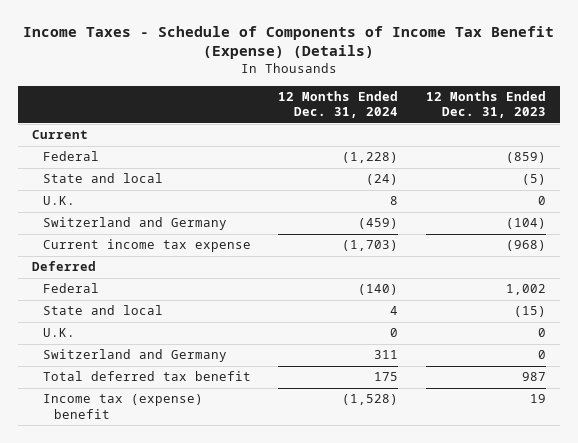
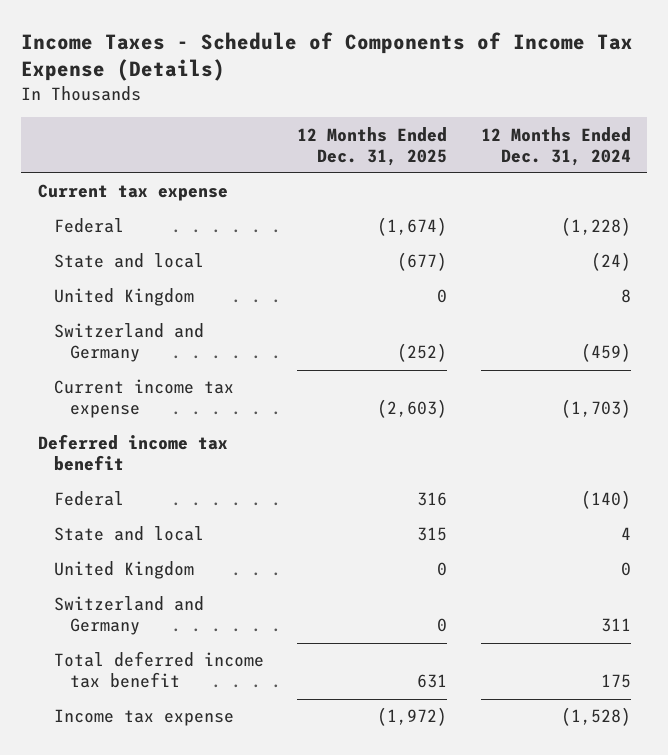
- Income Taxes - Schedule of Components of Income Tax Benefit (Expense) (Details)
+ Income Taxes - Schedule of Components of Income Tax Expense (Details)
- | 12 Months Ended Dec. 31, 2024 | 12 Months Ended Dec. 31, 2023
+ | 12 Months Ended Dec. 31, 2025 | 12 Months Ended Dec. 31, 2024
- Current
+ Current tax expense
- U.K. | 8 | 0
+ United Kingdom | 0 | 8
- Deferred
+ Deferred income tax benefit
- U.K. | 0 | 0
+ United Kingdom | 0 | 0
- Total deferred tax benefit | 175 | 987
- Income tax (expense) benefit | (1,528) | 19
+ Total deferred income tax benefit | 631 | 175
+ Income tax expense | (1,972) | (1,528)

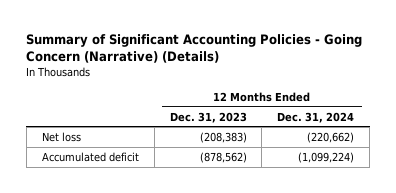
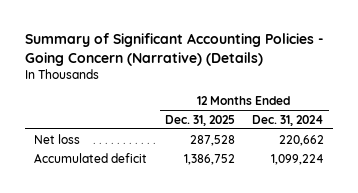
- | 12 Months Ended Dec. 31, 2023 | 12 Months Ended Dec. 31, 2024
+ | 12 Months Ended Dec. 31, 2025 | 12 Months Ended Dec. 31, 2024
- Net loss | (208,383) | (220,662)
- Accumulated deficit | (878,562) | (1,099,224)
+ Net loss | 287,528 | 220,662
+ Accumulated deficit | 1,386,752 | 1,099,224

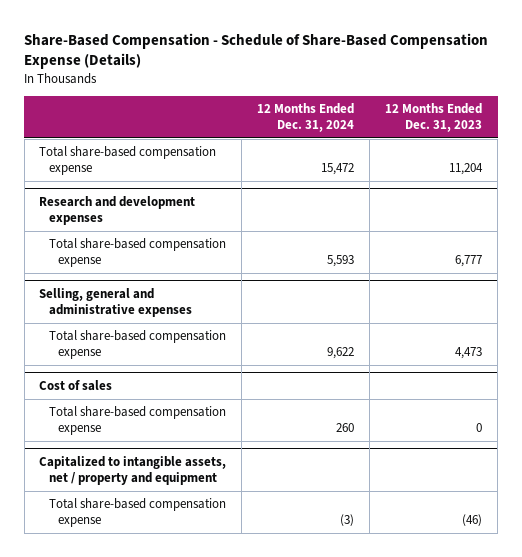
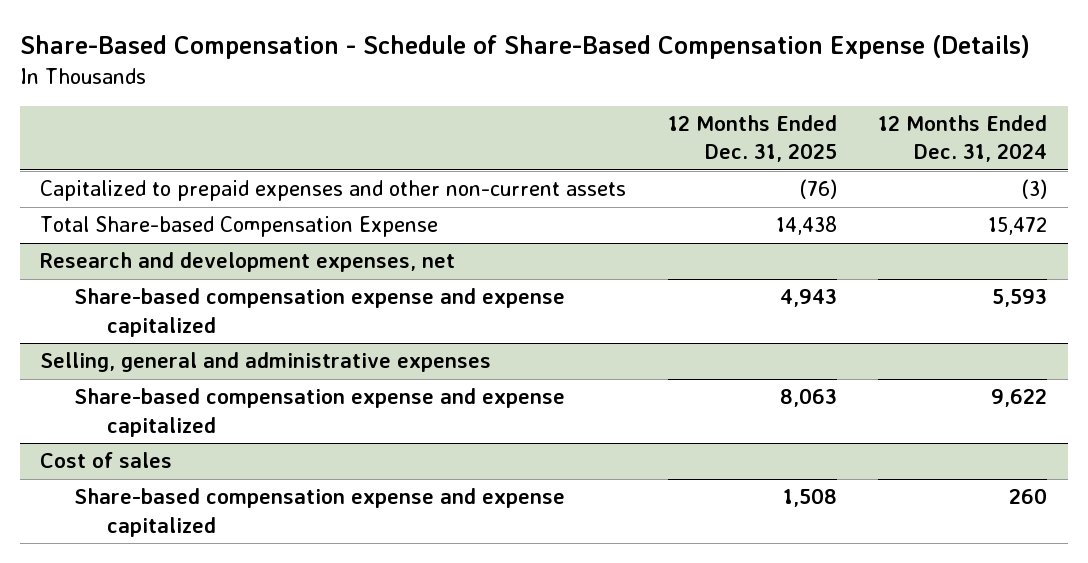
- | 12 Months Ended Dec. 31, 2024 | 12 Months Ended Dec. 31, 2023
+ | 12 Months Ended Dec. 31, 2025 | 12 Months Ended Dec. 31, 2024
- Total share-based compensation expense | 15,472 | 11,204
- Research and development expenses
- Total share-based compensation expense | 5,593 | 6,777
+ Capitalized to prepaid expenses and other non-current assets | (76) | (3)
+ Total Share-based Compensation Expense | 14,438 | 15,472
+ Research and development expenses, net
+ Share-based compensation expense and expense capitalized | 4,943 | 5,593
@ Selling, general and administrative expenses
- Total share-based compensation expense | 9,622 | 4,473
+ Share-based compensation expense and expense capitalized | 8,063 | 9,622
@ Cost of sales
- Total share-based compensation expense | 260 | 0
- Capitalized to intangible assets, net / property and equipment
- Total share-based compensation expense | (3) | (46)
@ Cost of sales
+ Share-based compensation expense and expense capitalized | 1,508 | 260

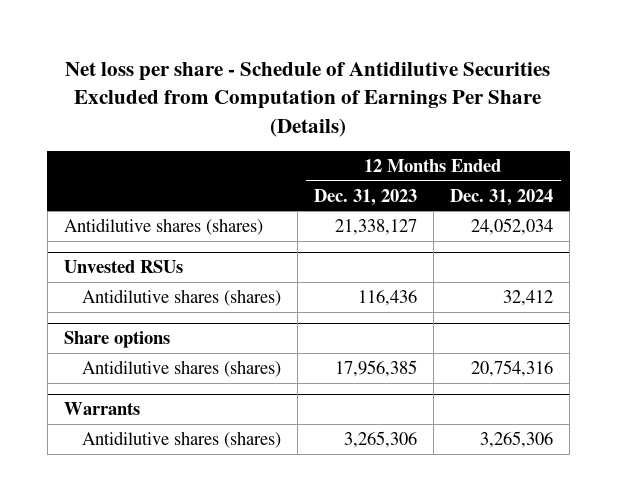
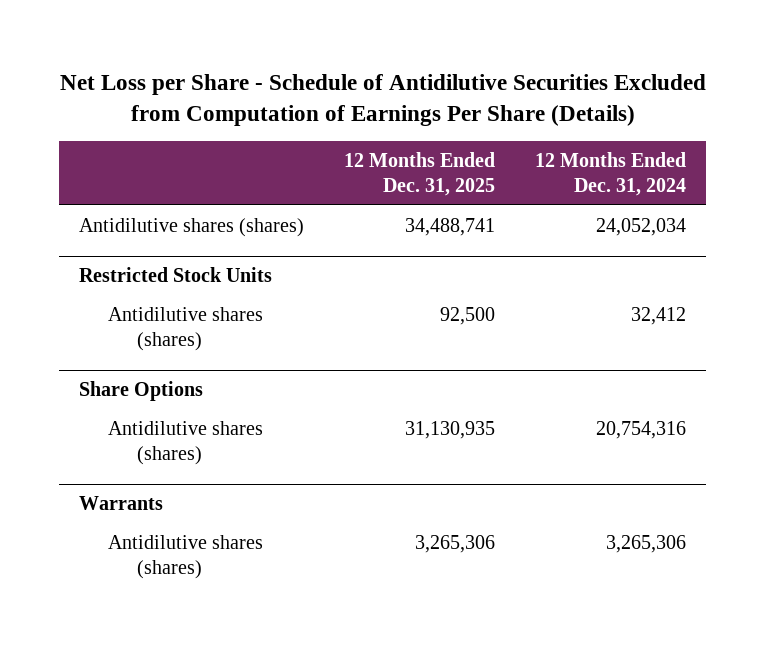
- Net loss per share - Schedule of Antidilutive Securities Excluded from Computation of Earnings Per Share (Details)
+ Net Loss per Share - Schedule of Antidilutive Securities Excluded from Computation of Earnings Per Share (Details)
- | 12 Months Ended Dec. 31, 2023 | 12 Months Ended Dec. 31, 2024
+ | 12 Months Ended Dec. 31, 2025 | 12 Months Ended Dec. 31, 2024
- Unvested RSUs
+ Restricted Stock Units
- Share options
+ Share Options

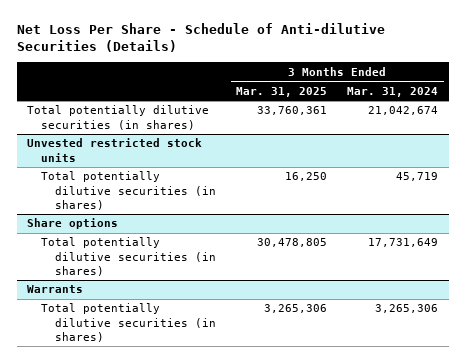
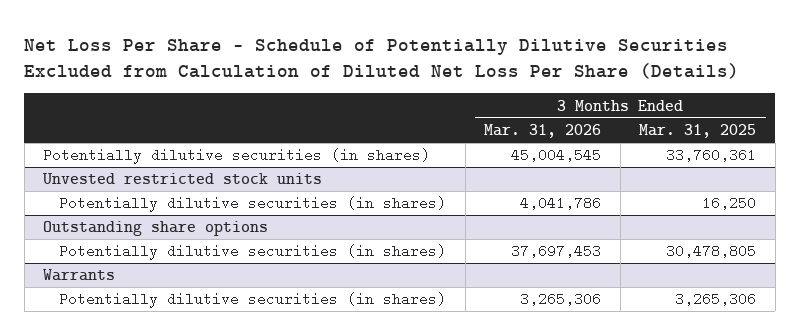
- Net Loss Per Share - Schedule of Anti-dilutive Securities (Details)
+ Net Loss Per Share - Schedule of Potentially Dilutive Securities Excluded from Calculation of Diluted Net Loss Per Share (Details)
- | 3 Months Ended Mar. 31, 2025 | 3 Months Ended Mar. 31, 2024
+ | 3 Months Ended Mar. 31, 2026 | 3 Months Ended Mar. 31, 2025
- Total potentially dilutive securities (in shares) | 33,760,361 | 21,042,674
+ Potentially dilutive securities (in shares) | 45,004,545 | 33,760,361
@ Unvested restricted stock units
- Total potentially dilutive securities (in shares) | 16,250 | 45,719
- Share options
- Total potentially dilutive securities (in shares) | 30,478,805 | 17,731,649
@ Unvested restricted stock units
+ Potentially dilutive securities (in shares) | 4,041,786 | 16,250
+ Outstanding share options
+ Potentially dilutive securities (in shares) | 37,697,453 | 30,478,805
@ Warrants
- Total potentially dilutive securities (in shares) | 3,265,306 | 3,265,306
+ Potentially dilutive securities (in shares) | 3,265,306 | 3,265,306

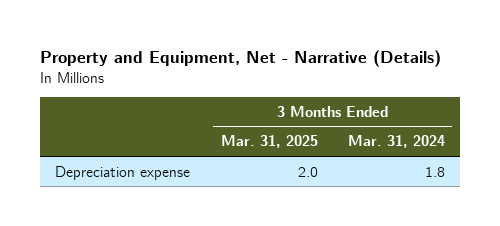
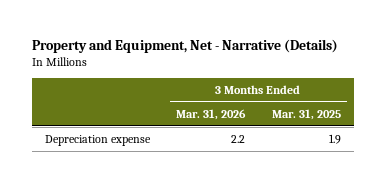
- | 3 Months Ended Mar. 31, 2025 | 3 Months Ended Mar. 31, 2024
+ | 3 Months Ended Mar. 31, 2026 | 3 Months Ended Mar. 31, 2025
- Depreciation expense | 2.0 | 1.8
+ Depreciation expense | 2.2 | 1.9

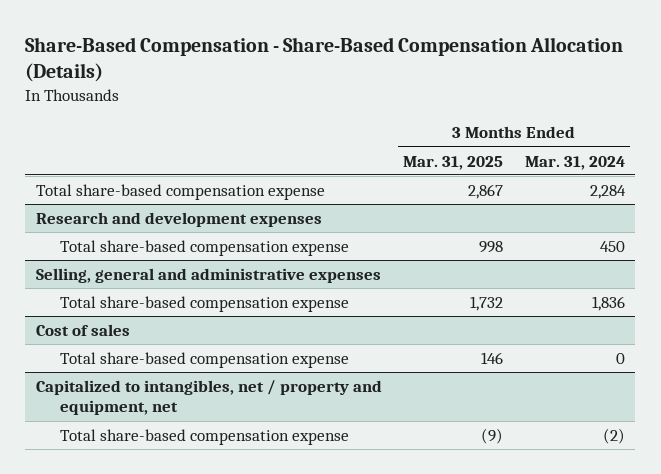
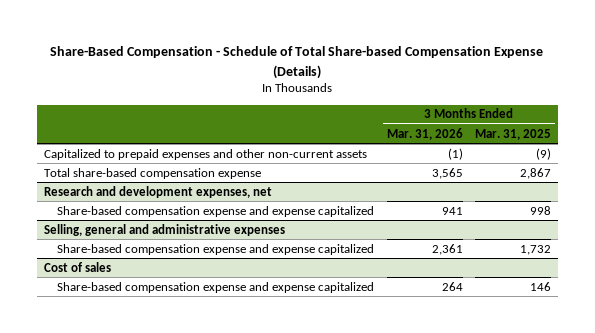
- Share-Based Compensation - Share-Based Compensation Allocation (Details)
+ Share-Based Compensation - Schedule of Total Share-based Compensation Expense (Details)
- | 3 Months Ended Mar. 31, 2025 | 3 Months Ended Mar. 31, 2024
+ | 3 Months Ended Mar. 31, 2026 | 3 Months Ended Mar. 31, 2025
+ Capitalized to prepaid expenses and other non-current assets | (1) | (9)
- Research and development expenses
- Total share-based compensation expense | 998 | 450
+ Research and development expenses, net
+ Share-based compensation expense and expense capitalized | 941 | 998
@ Selling, general and administrative expenses
- Total share-based compensation expense | 1,732 | 1,836
+ Share-based compensation expense and expense capitalized | 2,361 | 1,732
@ Cost of sales
- Total share-based compensation expense | 146 | 0
- Capitalized to intangibles, net / property and equipment, net
- Total share-based compensation expense | (9) | (2)
@ Cost of sales
+ Share-based compensation expense and expense capitalized | 264 | 146

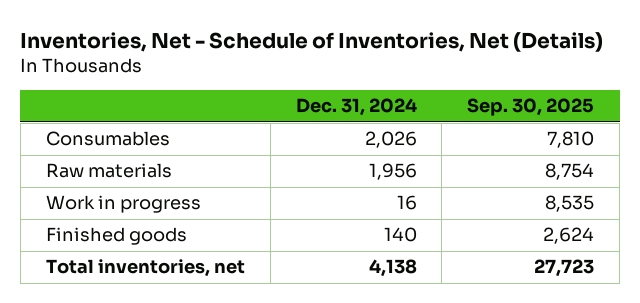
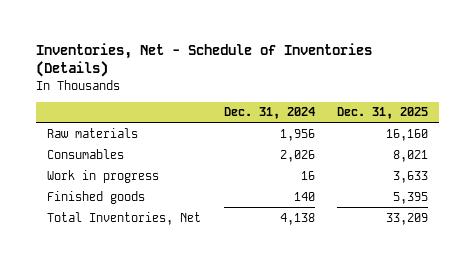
- Inventories, Net - Schedule of Inventories, Net (Details)
+ Inventories, Net - Schedule of Inventories (Details)
- | Dec. 31, 2024 | Sep. 30, 2025
+ | Dec. 31, 2024 | Dec. 31, 2025
moved down: Consumables | 2,026 | 8,021
- Total inventories, net | 4,138 | 27,723
+ Total Inventories, Net | 4,138 | 33,209

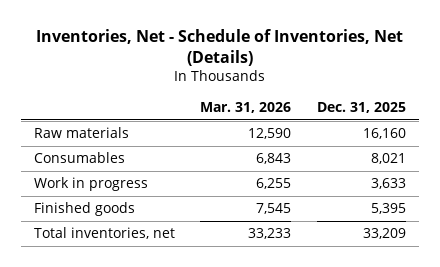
- Inventories, Net - Schedule of Inventories (Details)
+ Inventories, Net - Schedule of Inventories, Net (Details)
- | Dec. 31, 2024 | Dec. 31, 2025
+ | Mar. 31, 2026 | Dec. 31, 2025
- Total Inventories, Net | 4,138 | 33,209
+ Total inventories, net | 33,233 | 33,209

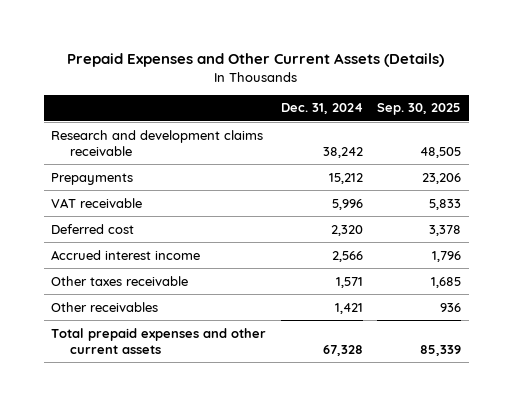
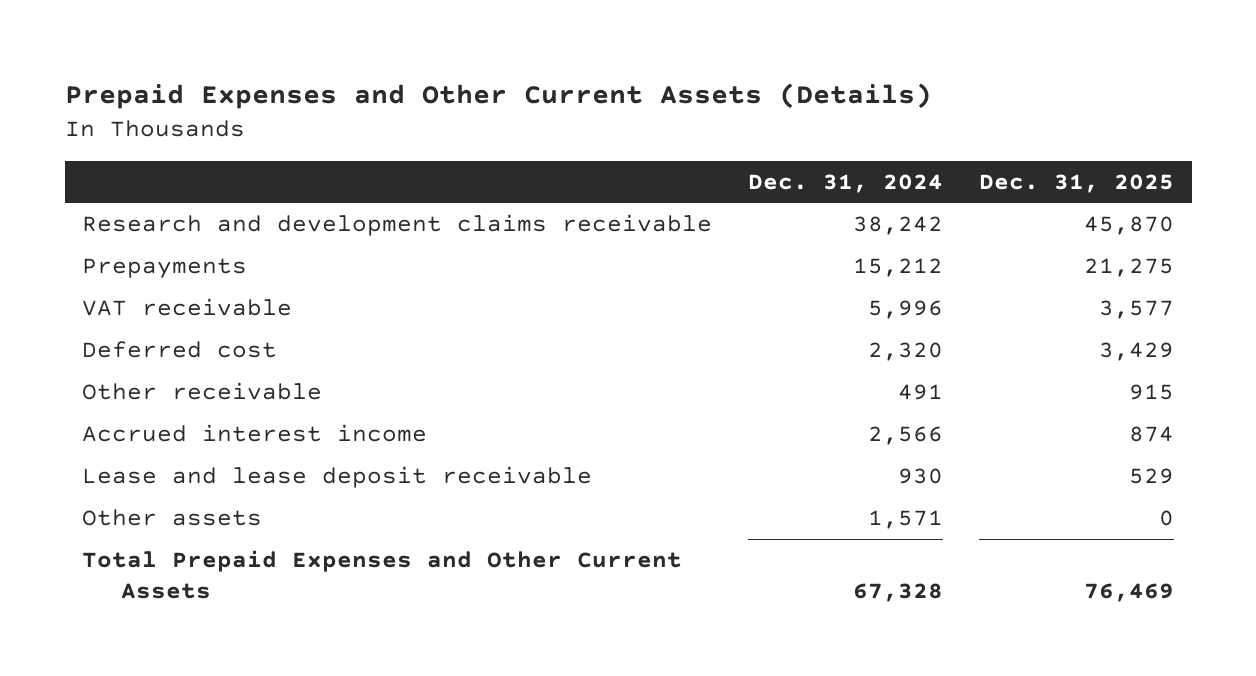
- | Dec. 31, 2024 | Sep. 30, 2025
+ | Dec. 31, 2024 | Dec. 31, 2025
+ Other receivable | 491 | 915
- Other taxes receivable | 1,571 | 1,685
- Other receivables | 1,421 | 936
- Total prepaid expenses and other current assets | 67,328 | 85,339
+ Lease and lease deposit receivable | 930 | 529
+ Other assets | 1,571 | 0
+ Total Prepaid Expenses and Other Current Assets | 67,328 | 76,469

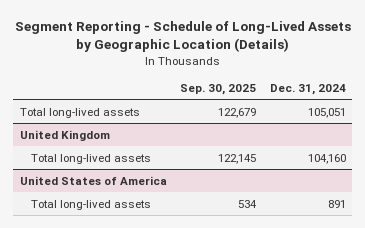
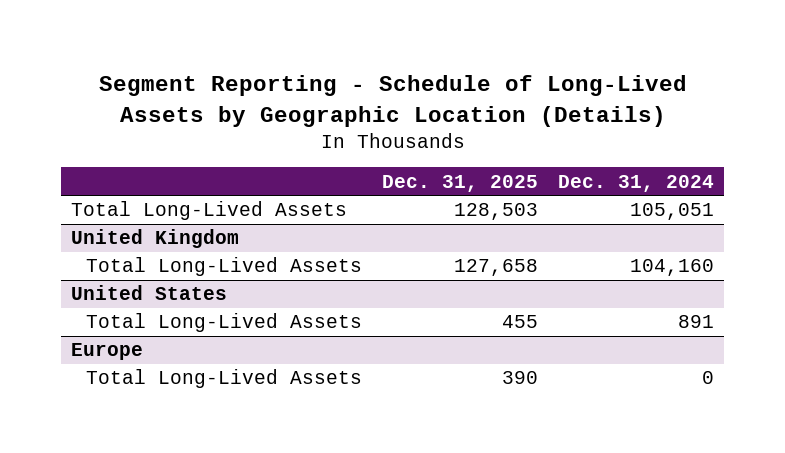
- | Sep. 30, 2025 | Dec. 31, 2024
+ | Dec. 31, 2025 | Dec. 31, 2024
- Total long-lived assets | 122,679 | 105,051
+ Total Long-Lived Assets | 128,503 | 105,051
@ United Kingdom
- Total long-lived assets | 122,145 | 104,160
- United States of America
- Total long-lived assets | 534 | 891
@ United Kingdom
+ Total Long-Lived Assets | 127,658 | 104,160
+ United States
+ Total Long-Lived Assets | 455 | 891
+ Europe
+ Total Long-Lived Assets | 390 | 0

